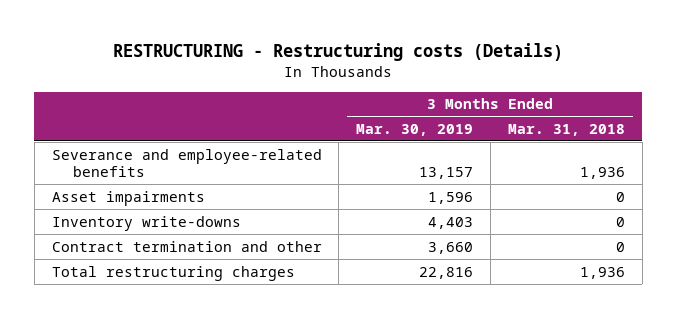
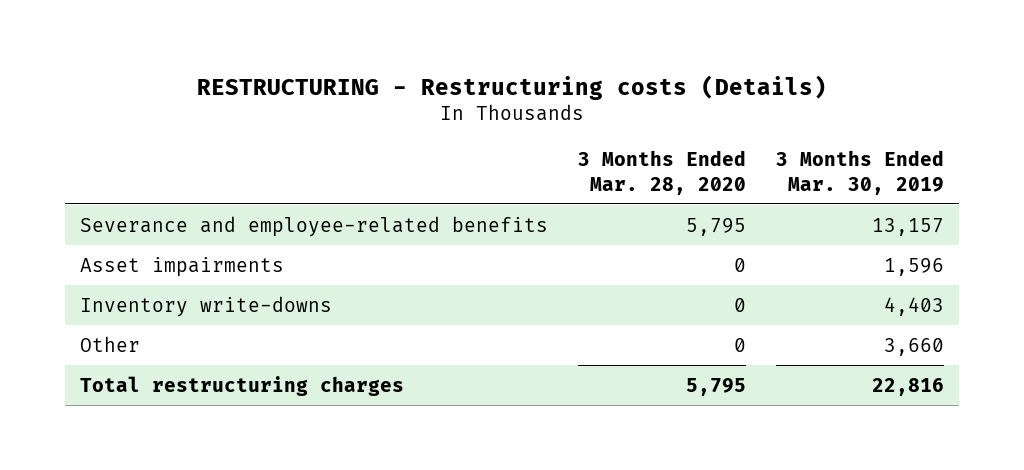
- | 3 Months Ended Mar. 30, 2019 | 3 Months Ended Mar. 31, 2018
+ | 3 Months Ended Mar. 28, 2020 | 3 Months Ended Mar. 30, 2019
- Contract termination and other | 3,660 | 0
+ Other | 0 | 3,660

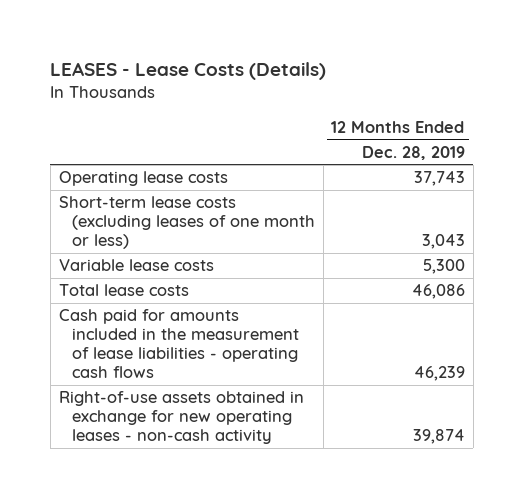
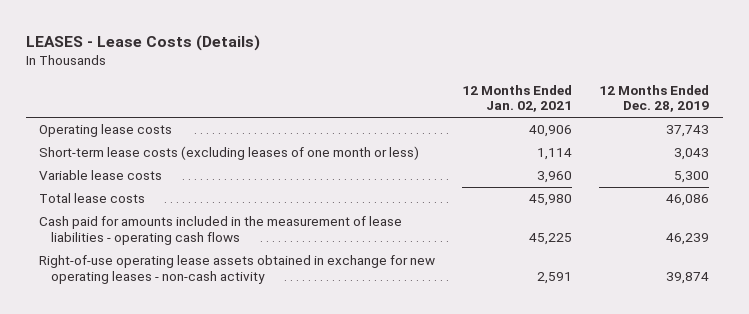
- | 12 Months Ended Dec. 28, 2019
+ | 12 Months Ended Jan. 02, 2021 | 12 Months Ended Dec. 28, 2019
- Right-of-use assets obtained in exchange for new operating leases - non-cash activity | 39,874
+ Right-of-use operating lease assets obtained in exchange for new operating leases - non-cash activity | 2,591 | 39,874

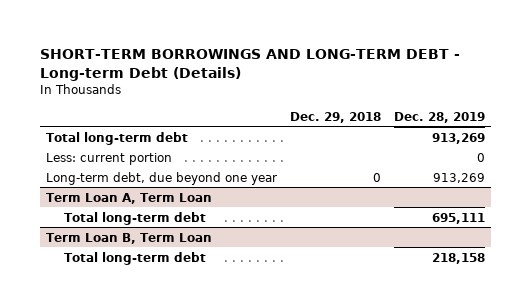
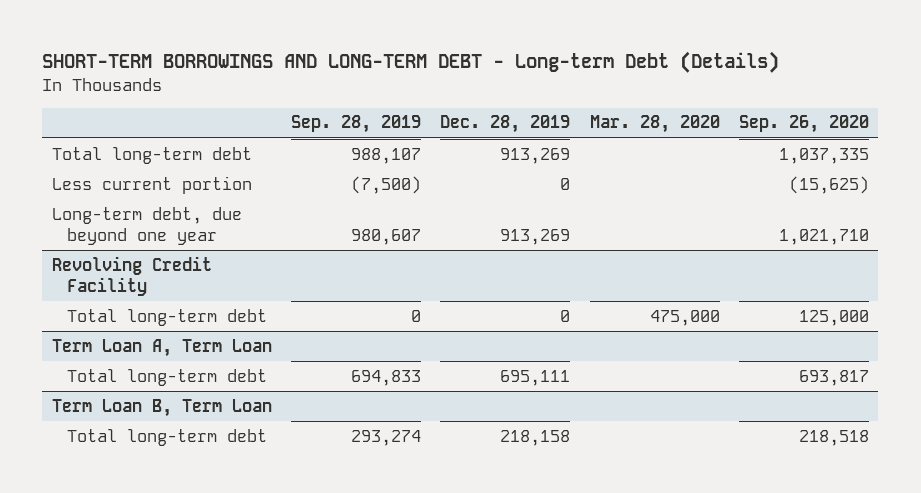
- | Dec. 29, 2018 | Dec. 28, 2019
+ | Sep. 28, 2019 | Dec. 28, 2019 | Mar. 28, 2020 | Sep. 26, 2020
- Less: current portion | | 0
+ Less current portion | (7,500) | 0 | | (15,625)
+ Revolving Credit Facility
+ Total long-term debt | 0 | 0 | 475,000 | 125,000

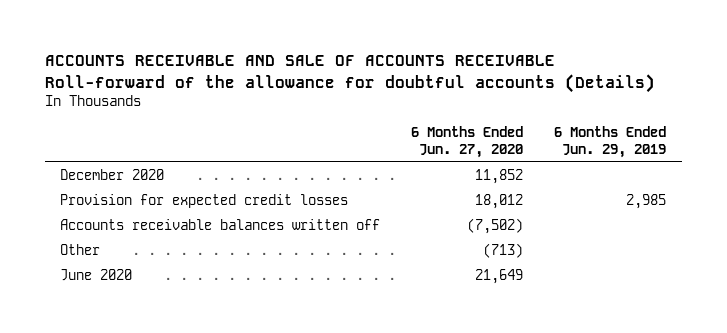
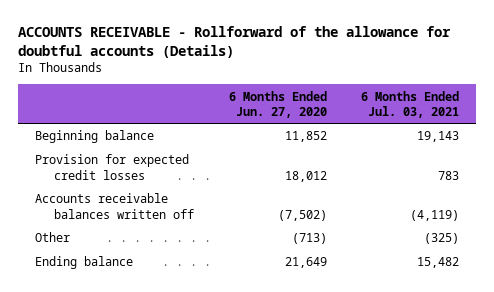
- ACCOUNTS RECEIVABLE AND SALE OF ACCOUNTS RECEIVABLE Roll-forward of the allowance for doubtful accounts (Details)
+ ACCOUNTS RECEIVABLE - Rollforward of the allowance for doubtful accounts (Details)
- | 6 Months Ended Jun. 27, 2020 | 6 Months Ended Jun. 29, 2019
+ | 6 Months Ended Jun. 27, 2020 | 6 Months Ended Jul. 03, 2021
- December 2020 | 11,852 |
+ Beginning balance | 11,852 | 19,143
- June 2020 | 21,649 |
+ Ending balance | 21,649 | 15,482

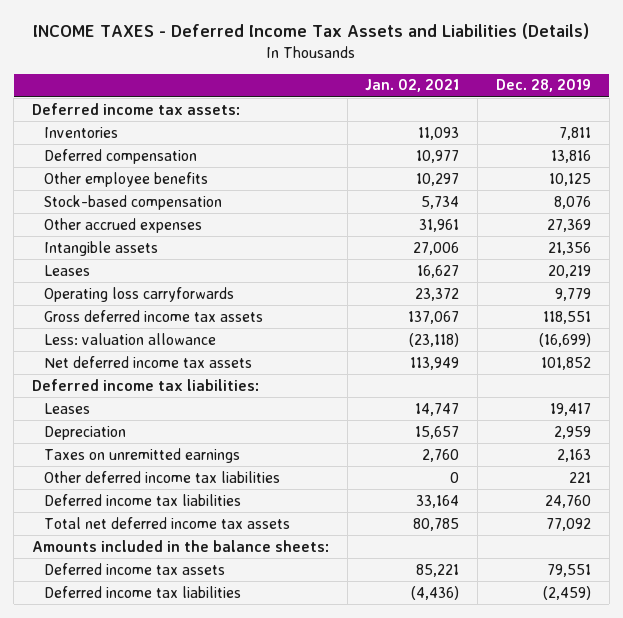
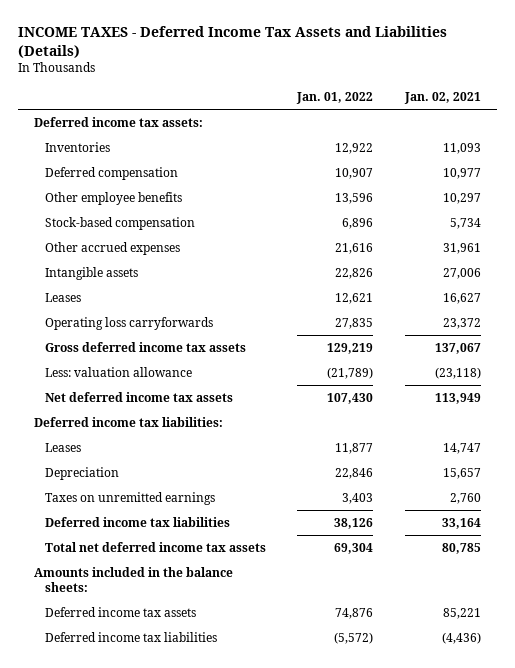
- | Jan. 02, 2021 | Dec. 28, 2019
+ | Jan. 01, 2022 | Jan. 02, 2021
- Other deferred income tax liabilities | 0 | 221

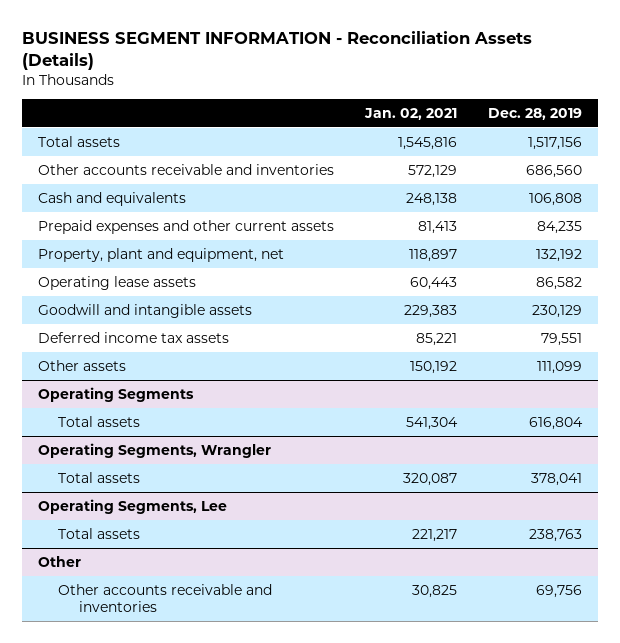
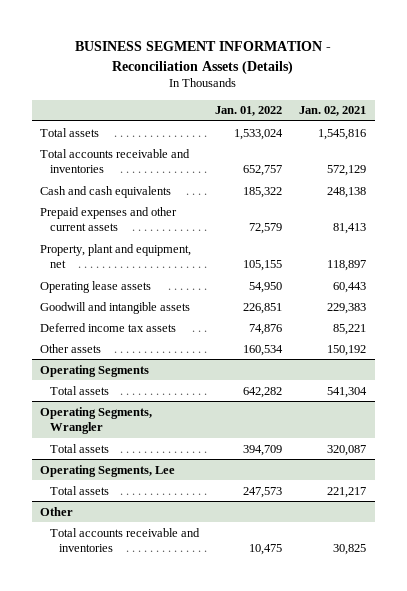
- | Jan. 02, 2021 | Dec. 28, 2019
+ | Jan. 01, 2022 | Jan. 02, 2021
- Other accounts receivable and inventories | 572,129 | 686,560
- Cash and equivalents | 248,138 | 106,808
+ Total accounts receivable and inventories | 652,757 | 572,129
+ Cash and cash equivalents | 185,322 | 248,138
@ Other
- Other accounts receivable and inventories | 30,825 | 69,756
+ Total accounts receivable and inventories | 10,475 | 30,825

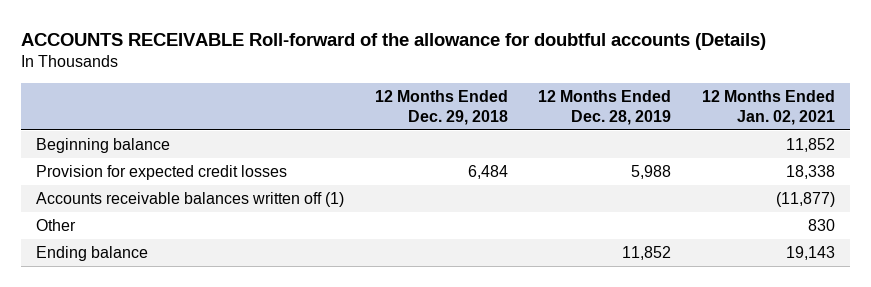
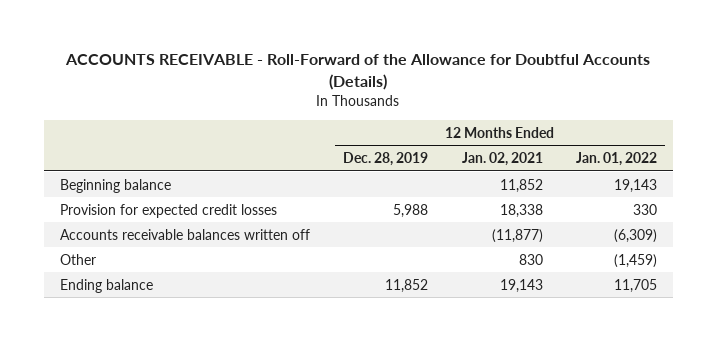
- ACCOUNTS RECEIVABLE Roll-forward of the allowance for doubtful accounts (Details)
+ ACCOUNTS RECEIVABLE - Roll-Forward of the Allowance for Doubtful Accounts (Details)
- | 12 Months Ended Dec. 29, 2018 | 12 Months Ended Dec. 28, 2019 | 12 Months Ended Jan. 02, 2021
+ | 12 Months Ended Dec. 28, 2019 | 12 Months Ended Jan. 02, 2021 | 12 Months Ended Jan. 01, 2022
- Accounts receivable balances written off (1) | | | (11,877)
+ Accounts receivable balances written off | | (11,877) | (6,309)

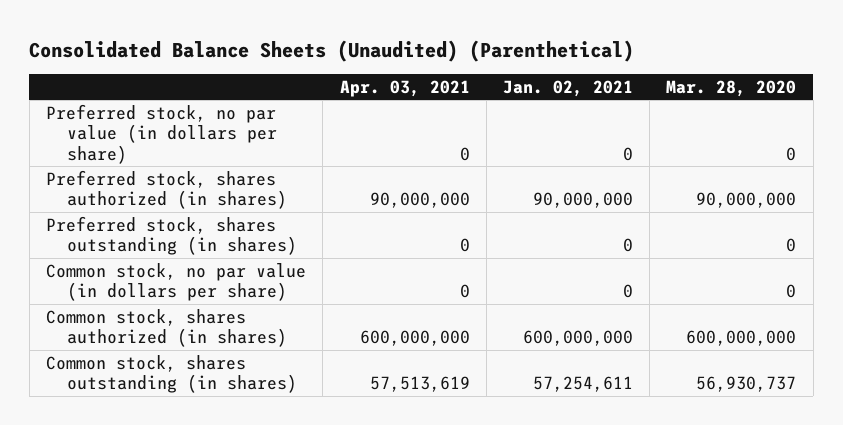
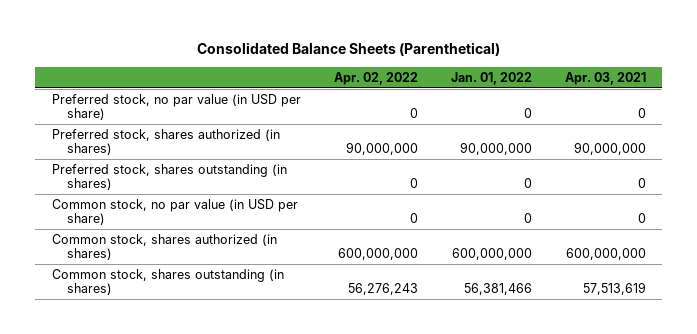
- Consolidated Balance Sheets (Unaudited) (Parenthetical)
+ Consolidated Balance Sheets (Parenthetical)
- | Apr. 03, 2021 | Jan. 02, 2021 | Mar. 28, 2020
+ | Apr. 02, 2022 | Jan. 01, 2022 | Apr. 03, 2021
- Preferred stock, no par value (in dollars per share) | 0 | 0 | 0
+ Preferred stock, no par value (in USD per share) | 0 | 0 | 0
- Common stock, no par value (in dollars per share) | 0 | 0 | 0
+ Common stock, no par value (in USD per share) | 0 | 0 | 0

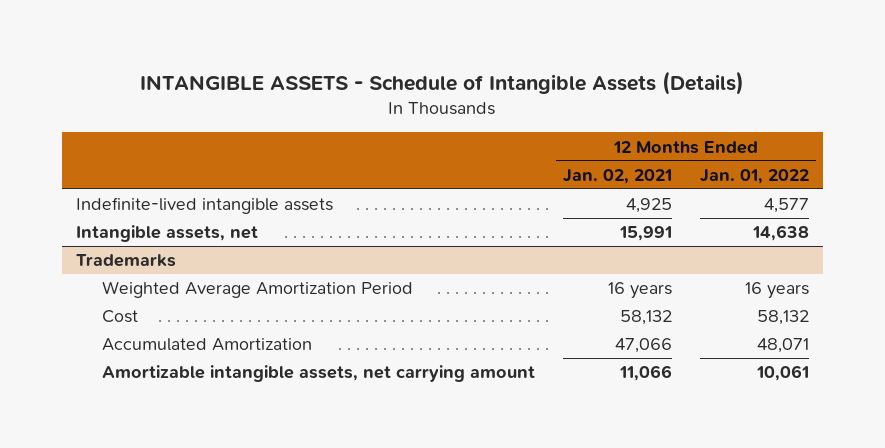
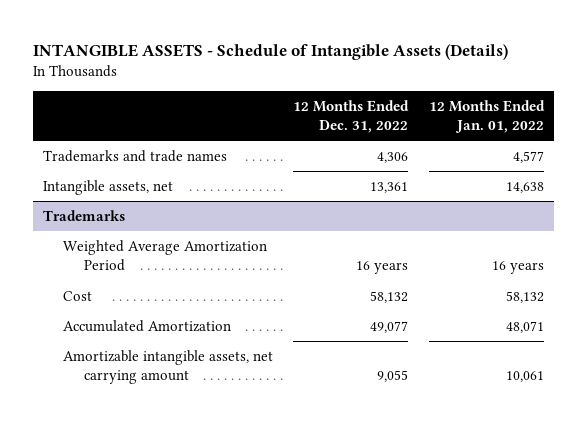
- | 12 Months Ended Jan. 02, 2021 | 12 Months Ended Jan. 01, 2022
+ | 12 Months Ended Dec. 31, 2022 | 12 Months Ended Jan. 01, 2022
- Indefinite-lived intangible assets | 4,925 | 4,577
+ Trademarks and trade names | 4,306 | 4,577

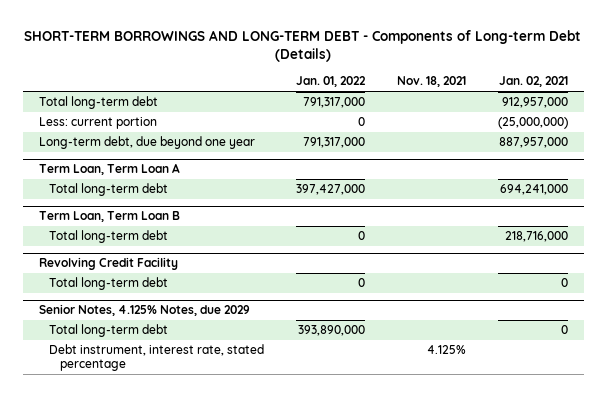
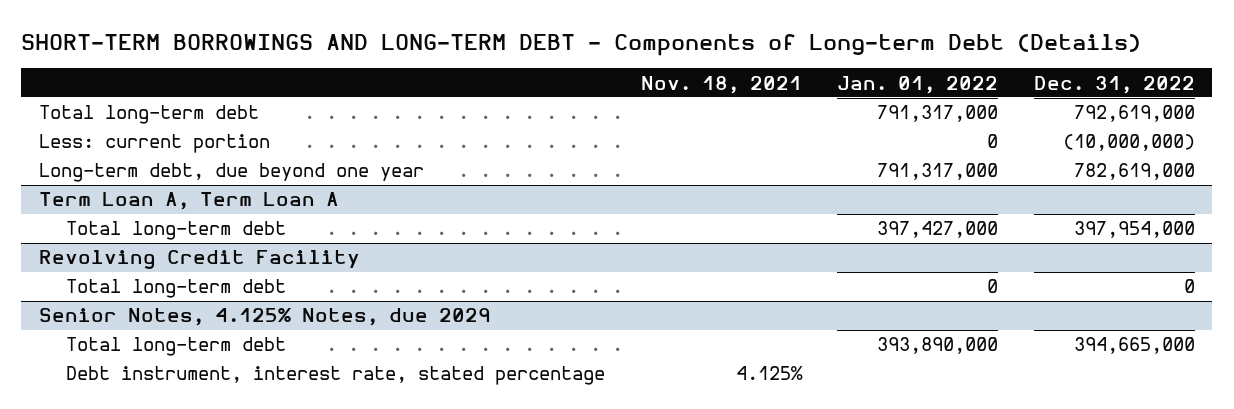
- | Jan. 01, 2022 | Nov. 18, 2021 | Jan. 02, 2021
+ | Nov. 18, 2021 | Jan. 01, 2022 | Dec. 31, 2022
- Term Loan, Term Loan A
+ Term Loan A, Term Loan A
- Term Loan, Term Loan B
- Total long-term debt | 0 | | 218,716,000

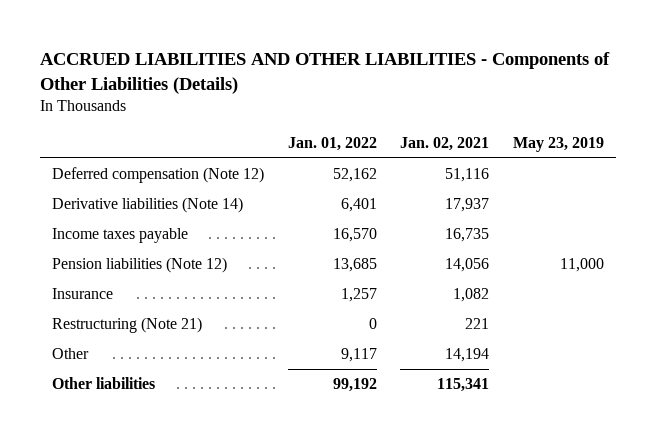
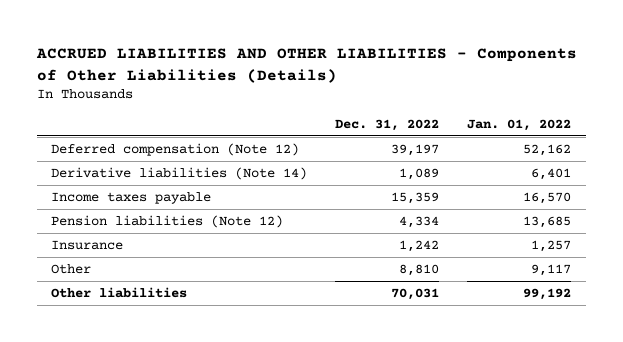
- | Jan. 01, 2022 | Jan. 02, 2021 | May 23, 2019
+ | Dec. 31, 2022 | Jan. 01, 2022
- Restructuring (Note 21) | 0 | 221 |

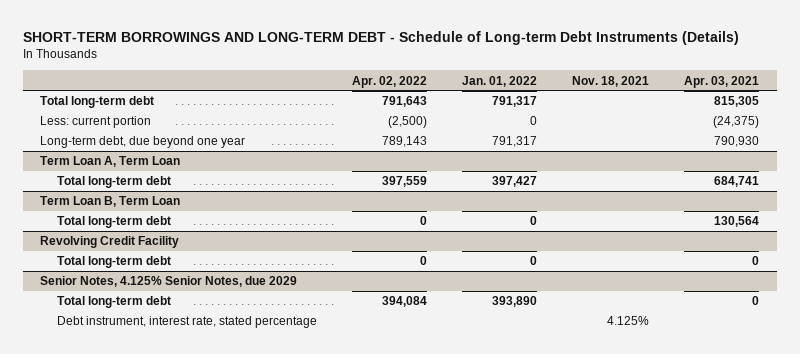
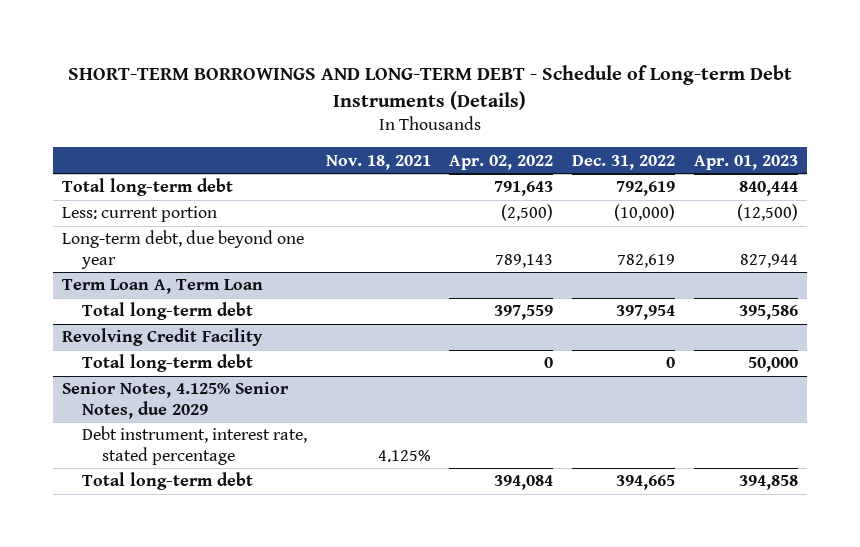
- | Apr. 02, 2022 | Jan. 01, 2022 | Nov. 18, 2021 | Apr. 03, 2021
+ | Nov. 18, 2021 | Apr. 02, 2022 | Dec. 31, 2022 | Apr. 01, 2023
- Term Loan B, Term Loan
- Total long-term debt | 0 | 0 | | 130,564
@ Senior Notes, 4.125% Senior Notes, due 2029
moved down: Total long-term debt | | 394,084 | 394,665 | 394,858

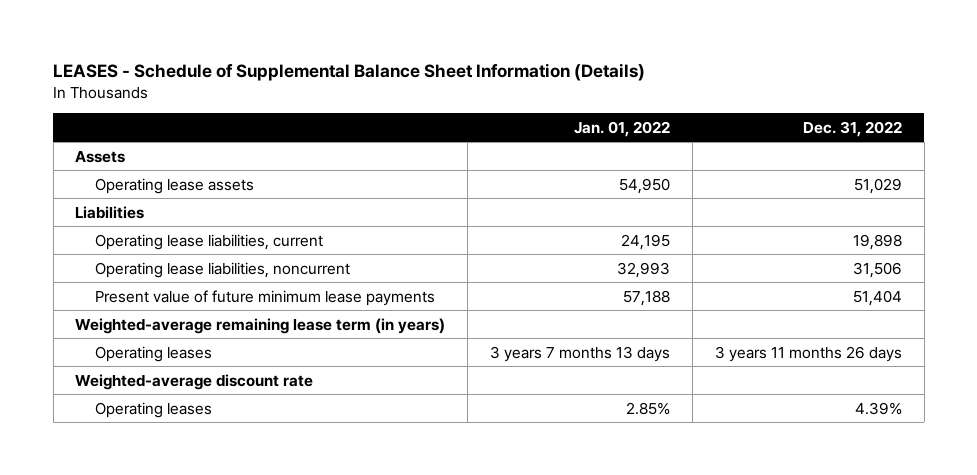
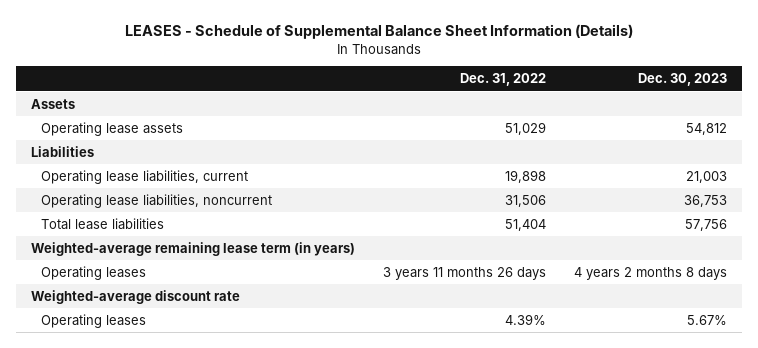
- | Jan. 01, 2022 | Dec. 31, 2022
+ | Dec. 31, 2022 | Dec. 30, 2023
- Present value of future minimum lease payments | 57,188 | 51,404
+ Total lease liabilities | 51,404 | 57,756

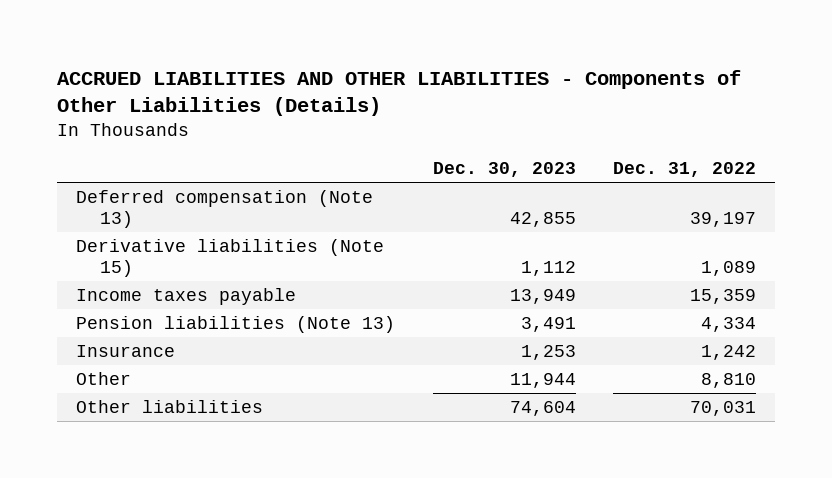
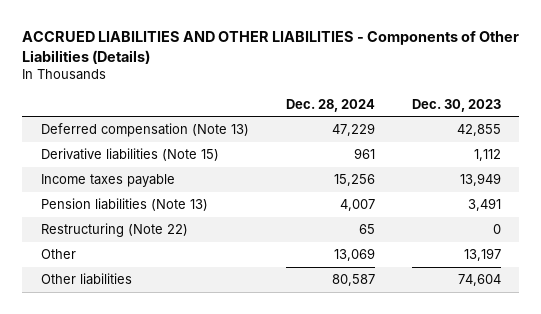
- | Dec. 30, 2023 | Dec. 31, 2022
+ | Dec. 28, 2024 | Dec. 30, 2023
- Insurance | 1,253 | 1,242
- Other | 11,944 | 8,810
+ Restructuring (Note 22) | 65 | 0
+ Other | 13,069 | 13,197

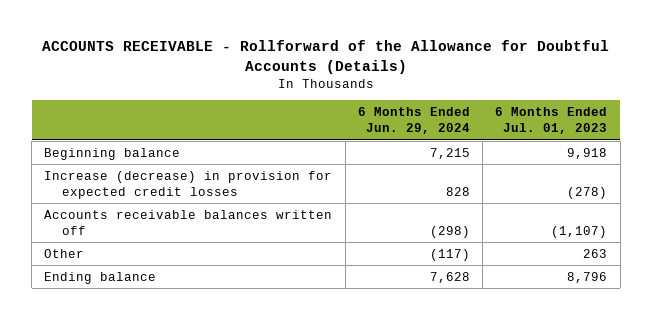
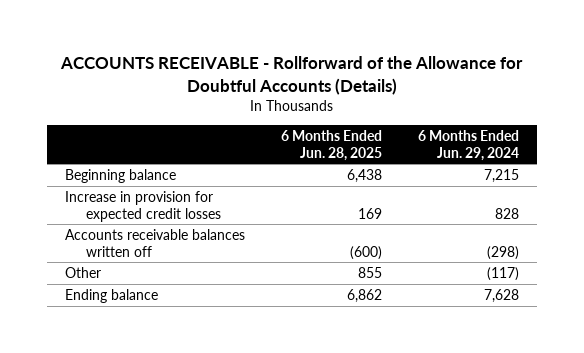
- | 6 Months Ended Jun. 29, 2024 | 6 Months Ended Jul. 01, 2023
+ | 6 Months Ended Jun. 28, 2025 | 6 Months Ended Jun. 29, 2024
- Increase (decrease) in provision for expected credit losses | 828 | (278)
+ Increase in provision for expected credit losses | 169 | 828

